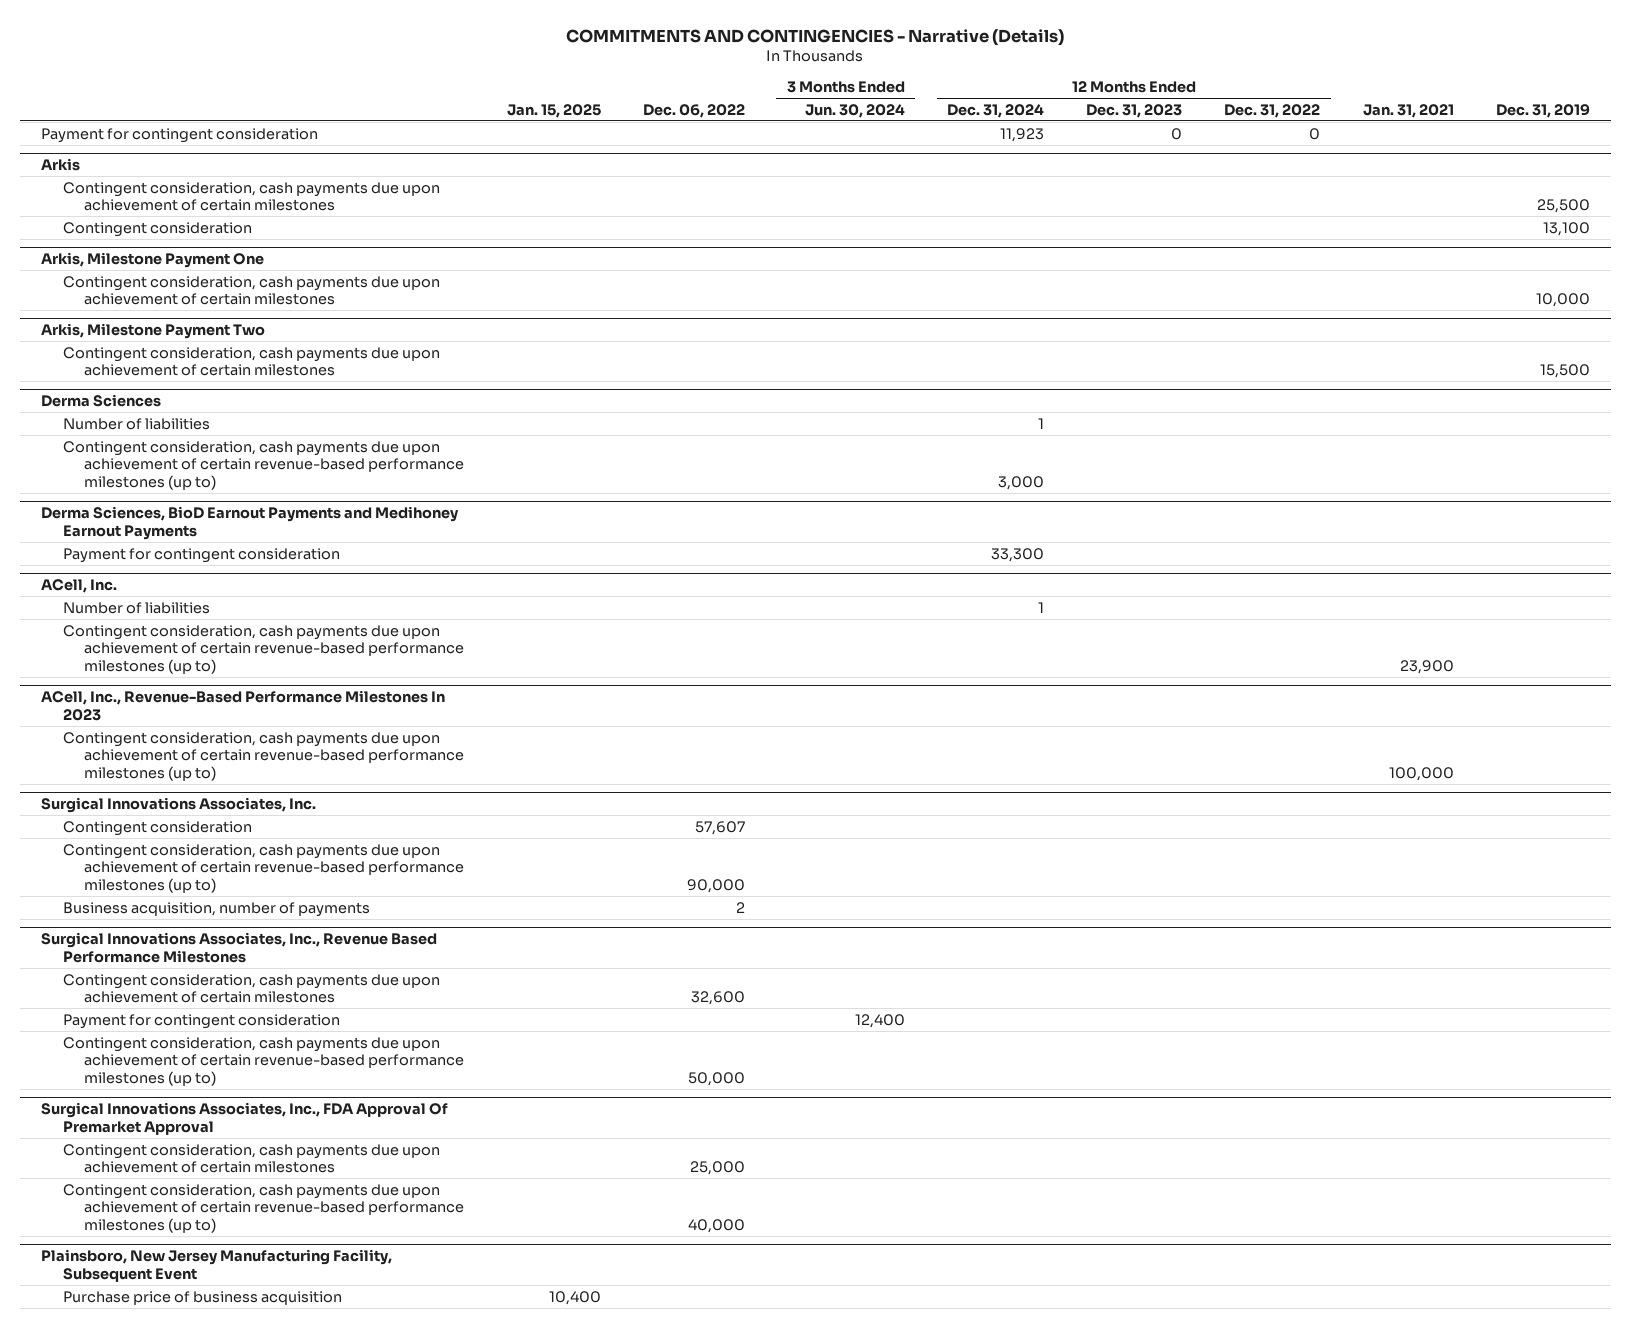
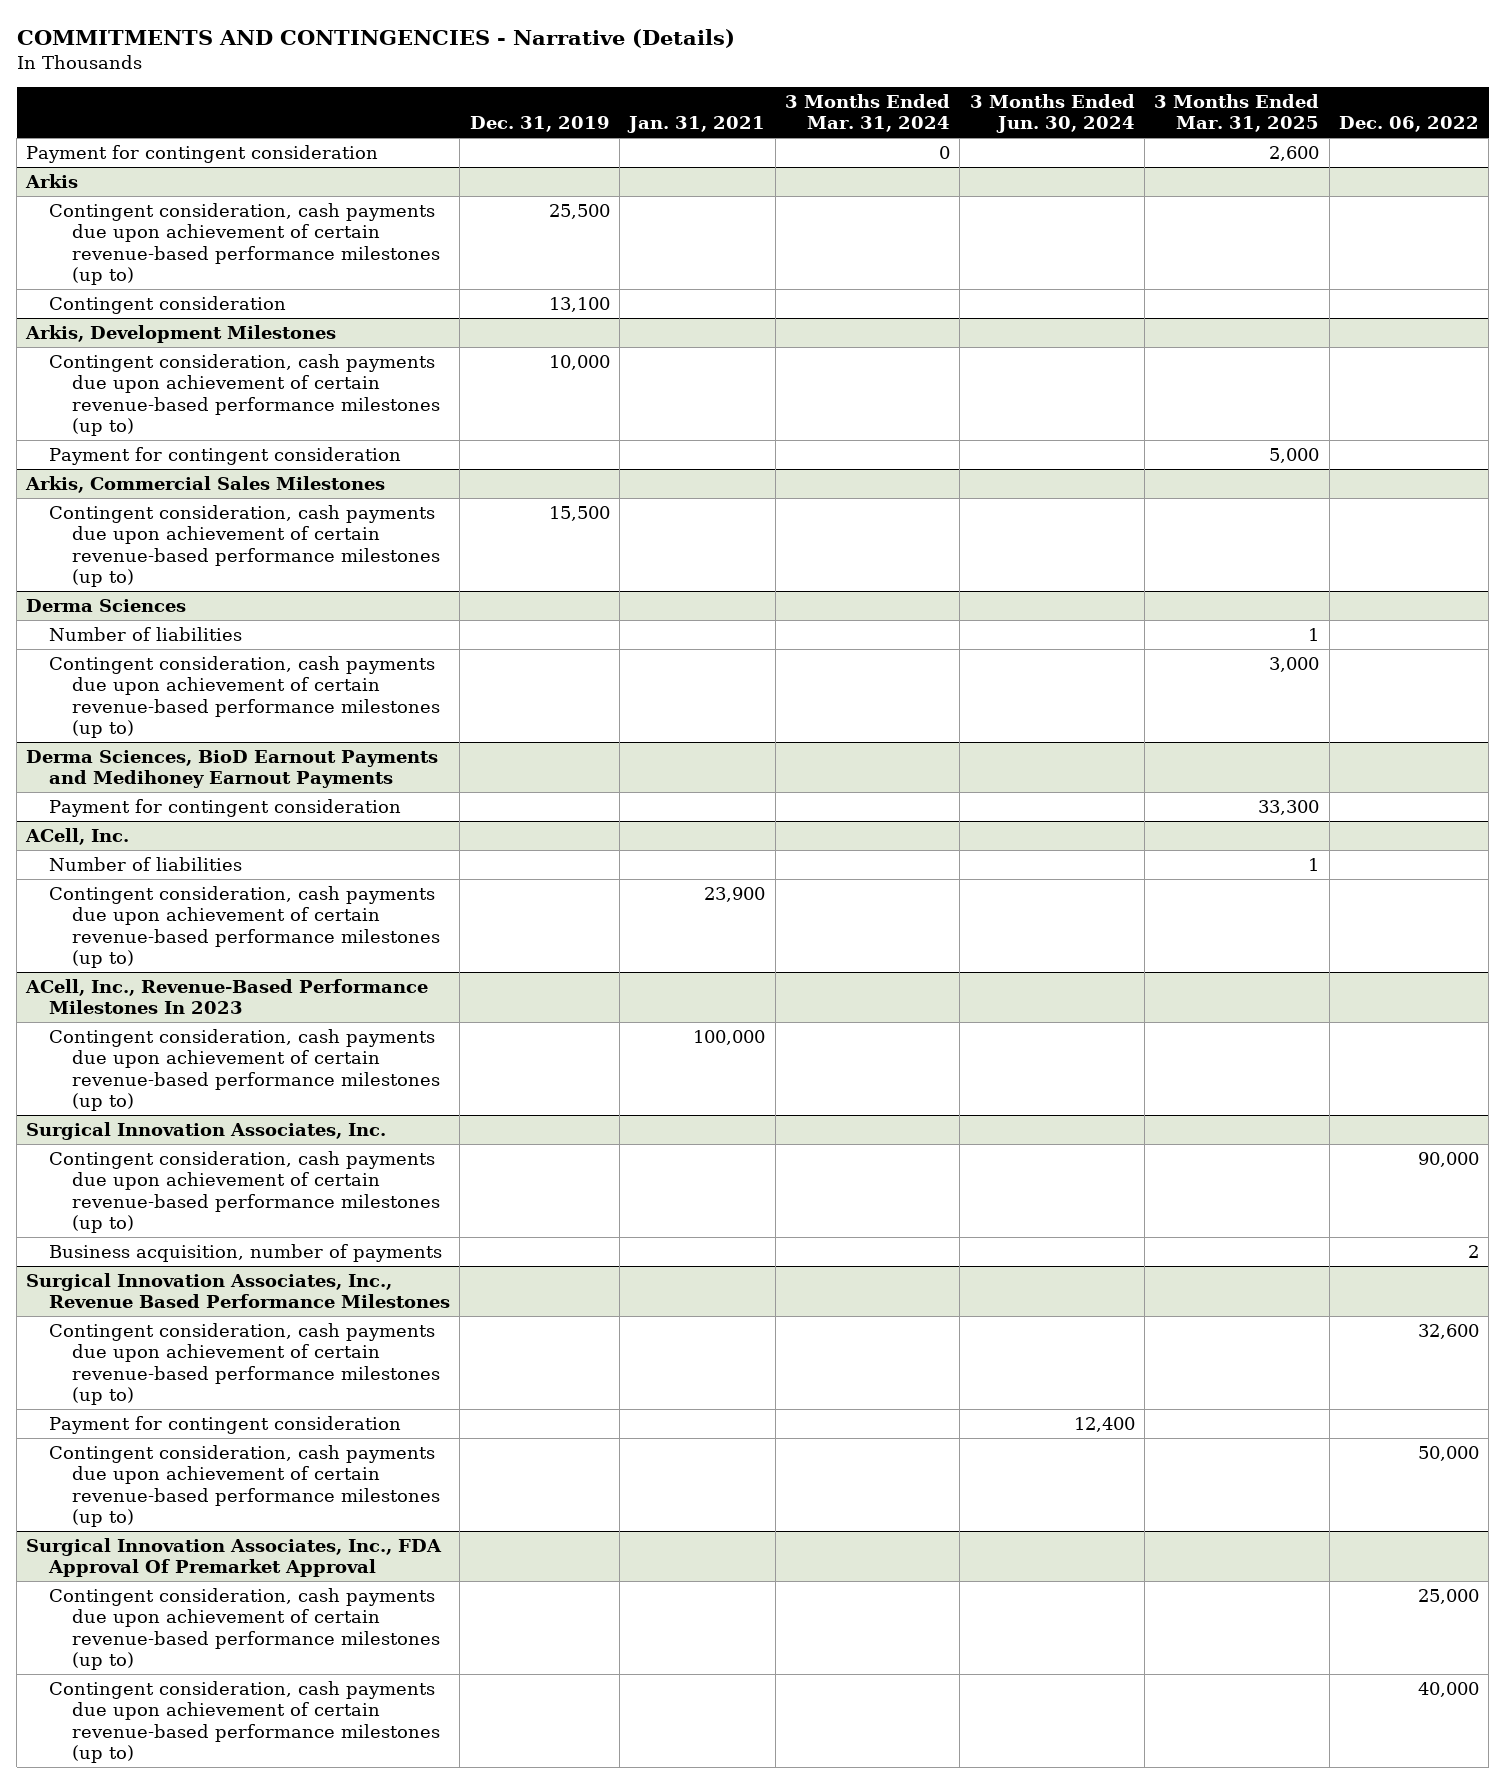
- | Jan. 15, 2025 | Dec. 06, 2022 | 3 Months Ended Jun. 30, 2024 | 12 Months Ended Dec. 31, 2024 | 12 Months Ended Dec. 31, 2023 | 12 Months Ended Dec. 31, 2022 | Jan. 31, 2021 | Dec. 31, 2019
+ | Dec. 31, 2019 | Jan. 31, 2021 | 3 Months Ended Mar. 31, 2024 | 3 Months Ended Jun. 30, 2024 | 3 Months Ended Mar. 31, 2025 | Dec. 06, 2022
@ Arkis
- Contingent consideration, cash payments due upon achievement of certain milestones | | | | | | | | 25,500
+ Contingent consideration, cash payments due upon achievement of certain revenue-based performance milestones (up to) | 25,500 | | | | |
- Arkis, Milestone Payment One
- Contingent consideration, cash payments due upon achievement of certain milestones | | | | | | | | 10,000
- Arkis, Milestone Payment Two
- Contingent consideration, cash payments due upon achievement of certain milestones | | | | | | | | 15,500
+ Arkis, Development Milestones
+ Contingent consideration, cash payments due upon achievement of certain revenue-based performance milestones (up to) | 10,000 | | | | |
+ Payment for contingent consideration | | | | | 5,000 |
+ Arkis, Commercial Sales Milestones
+ Contingent consideration, cash payments due upon achievement of certain revenue-based performance milestones (up to) | 15,500 | | | | |
- Surgical Innovations Associates, Inc.
- Contingent consideration | | 57,607 | | | | | |
+ Surgical Innovation Associates, Inc.
- Surgical Innovations Associates, Inc., Revenue Based Performance Milestones
- Contingent consideration, cash payments due upon achievement of certain milestones | | 32,600 | | | | | |
+ Surgical Innovation Associates, Inc., Revenue Based Performance Milestones
+ Contingent consideration, cash payments due upon achievement of certain revenue-based performance milestones (up to) | | | | | | 32,600
- Surgical Innovations Associates, Inc., FDA Approval Of Premarket Approval
- Contingent consideration, cash payments due upon achievement of certain milestones | | 25,000 | | | | | |
+ Surgical Innovation Associates, Inc., FDA Approval Of Premarket Approval
+ Contingent consideration, cash payments due upon achievement of certain revenue-based performance milestones (up to) | | | | | | 25,000
- Plainsboro, New Jersey Manufacturing Facility, Subsequent Event
- Purchase price of business acquisition | 10,400 | | | | | | |

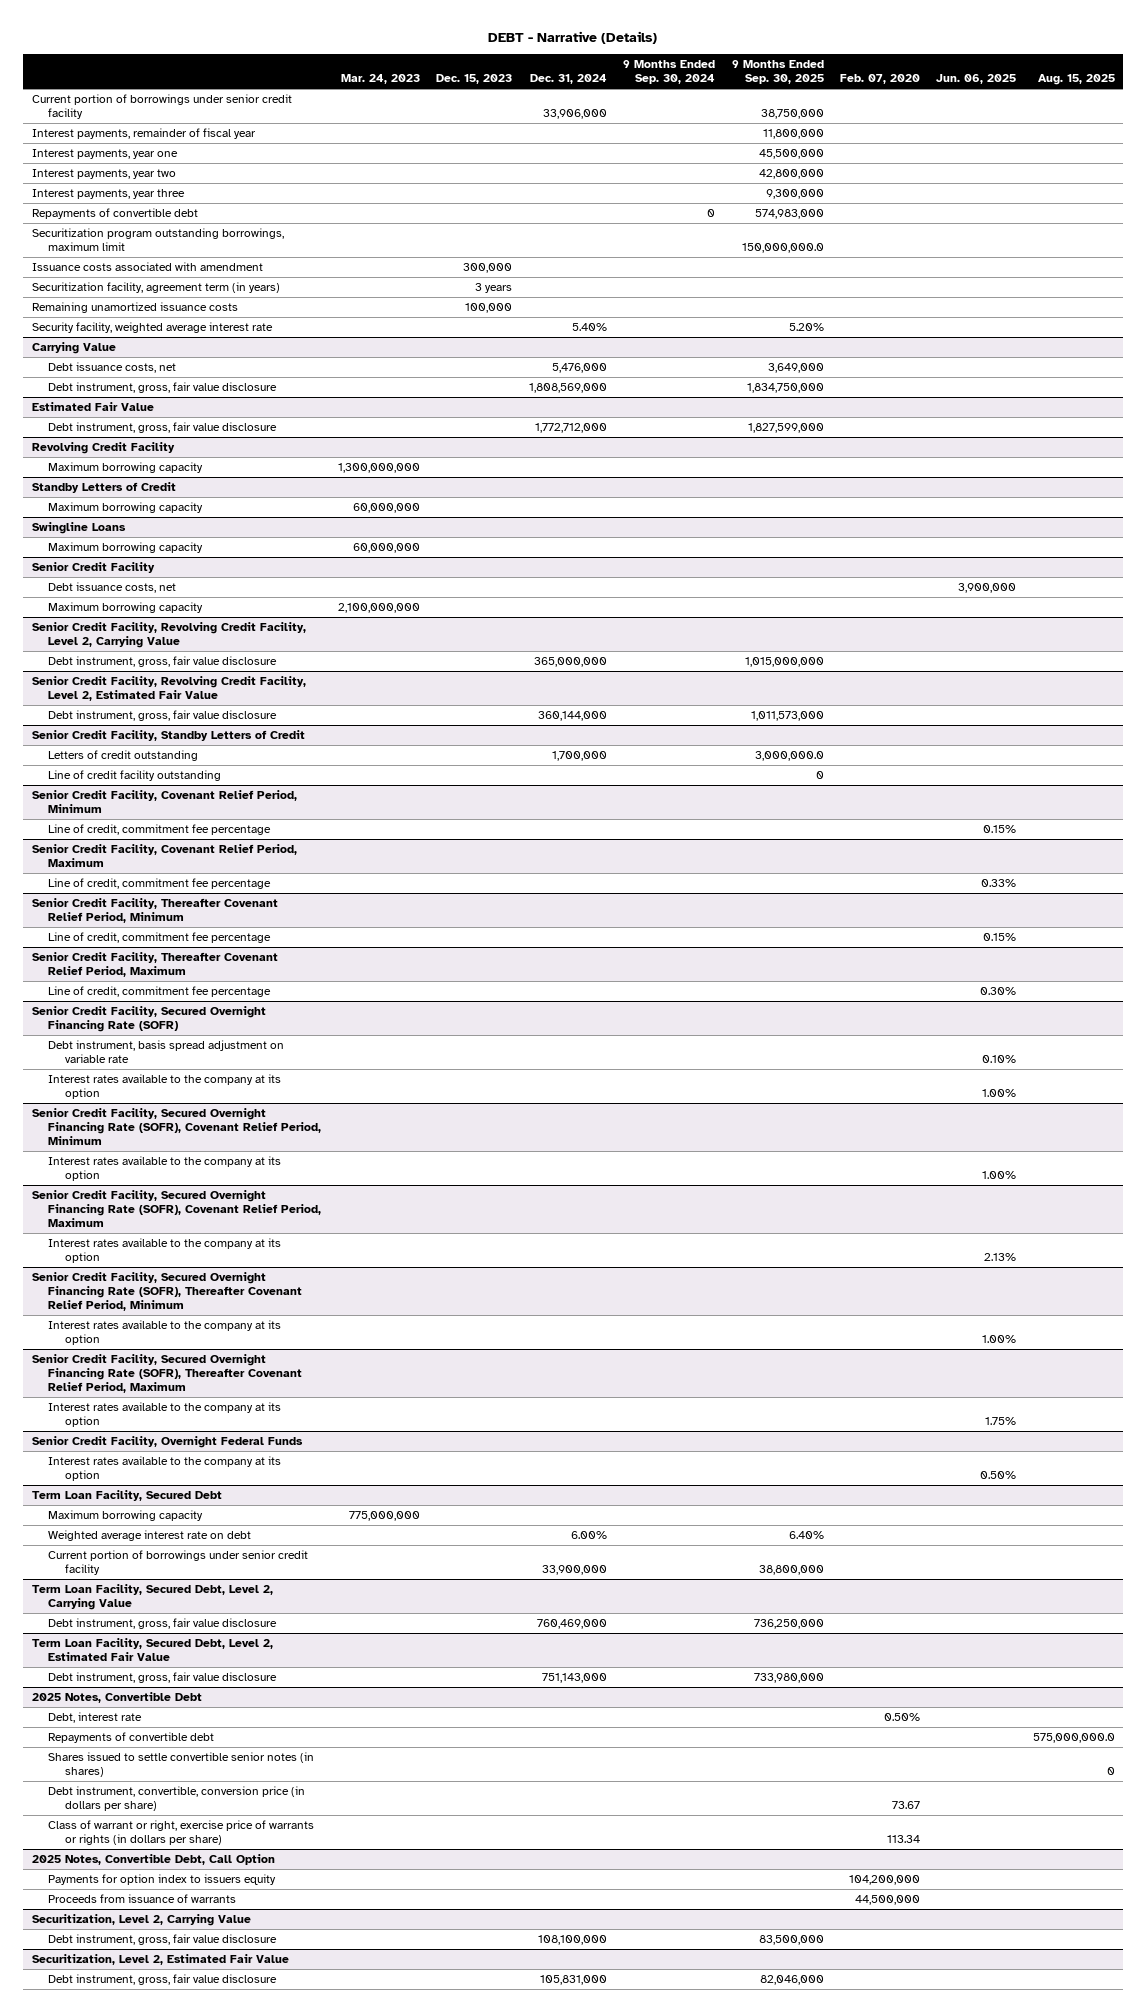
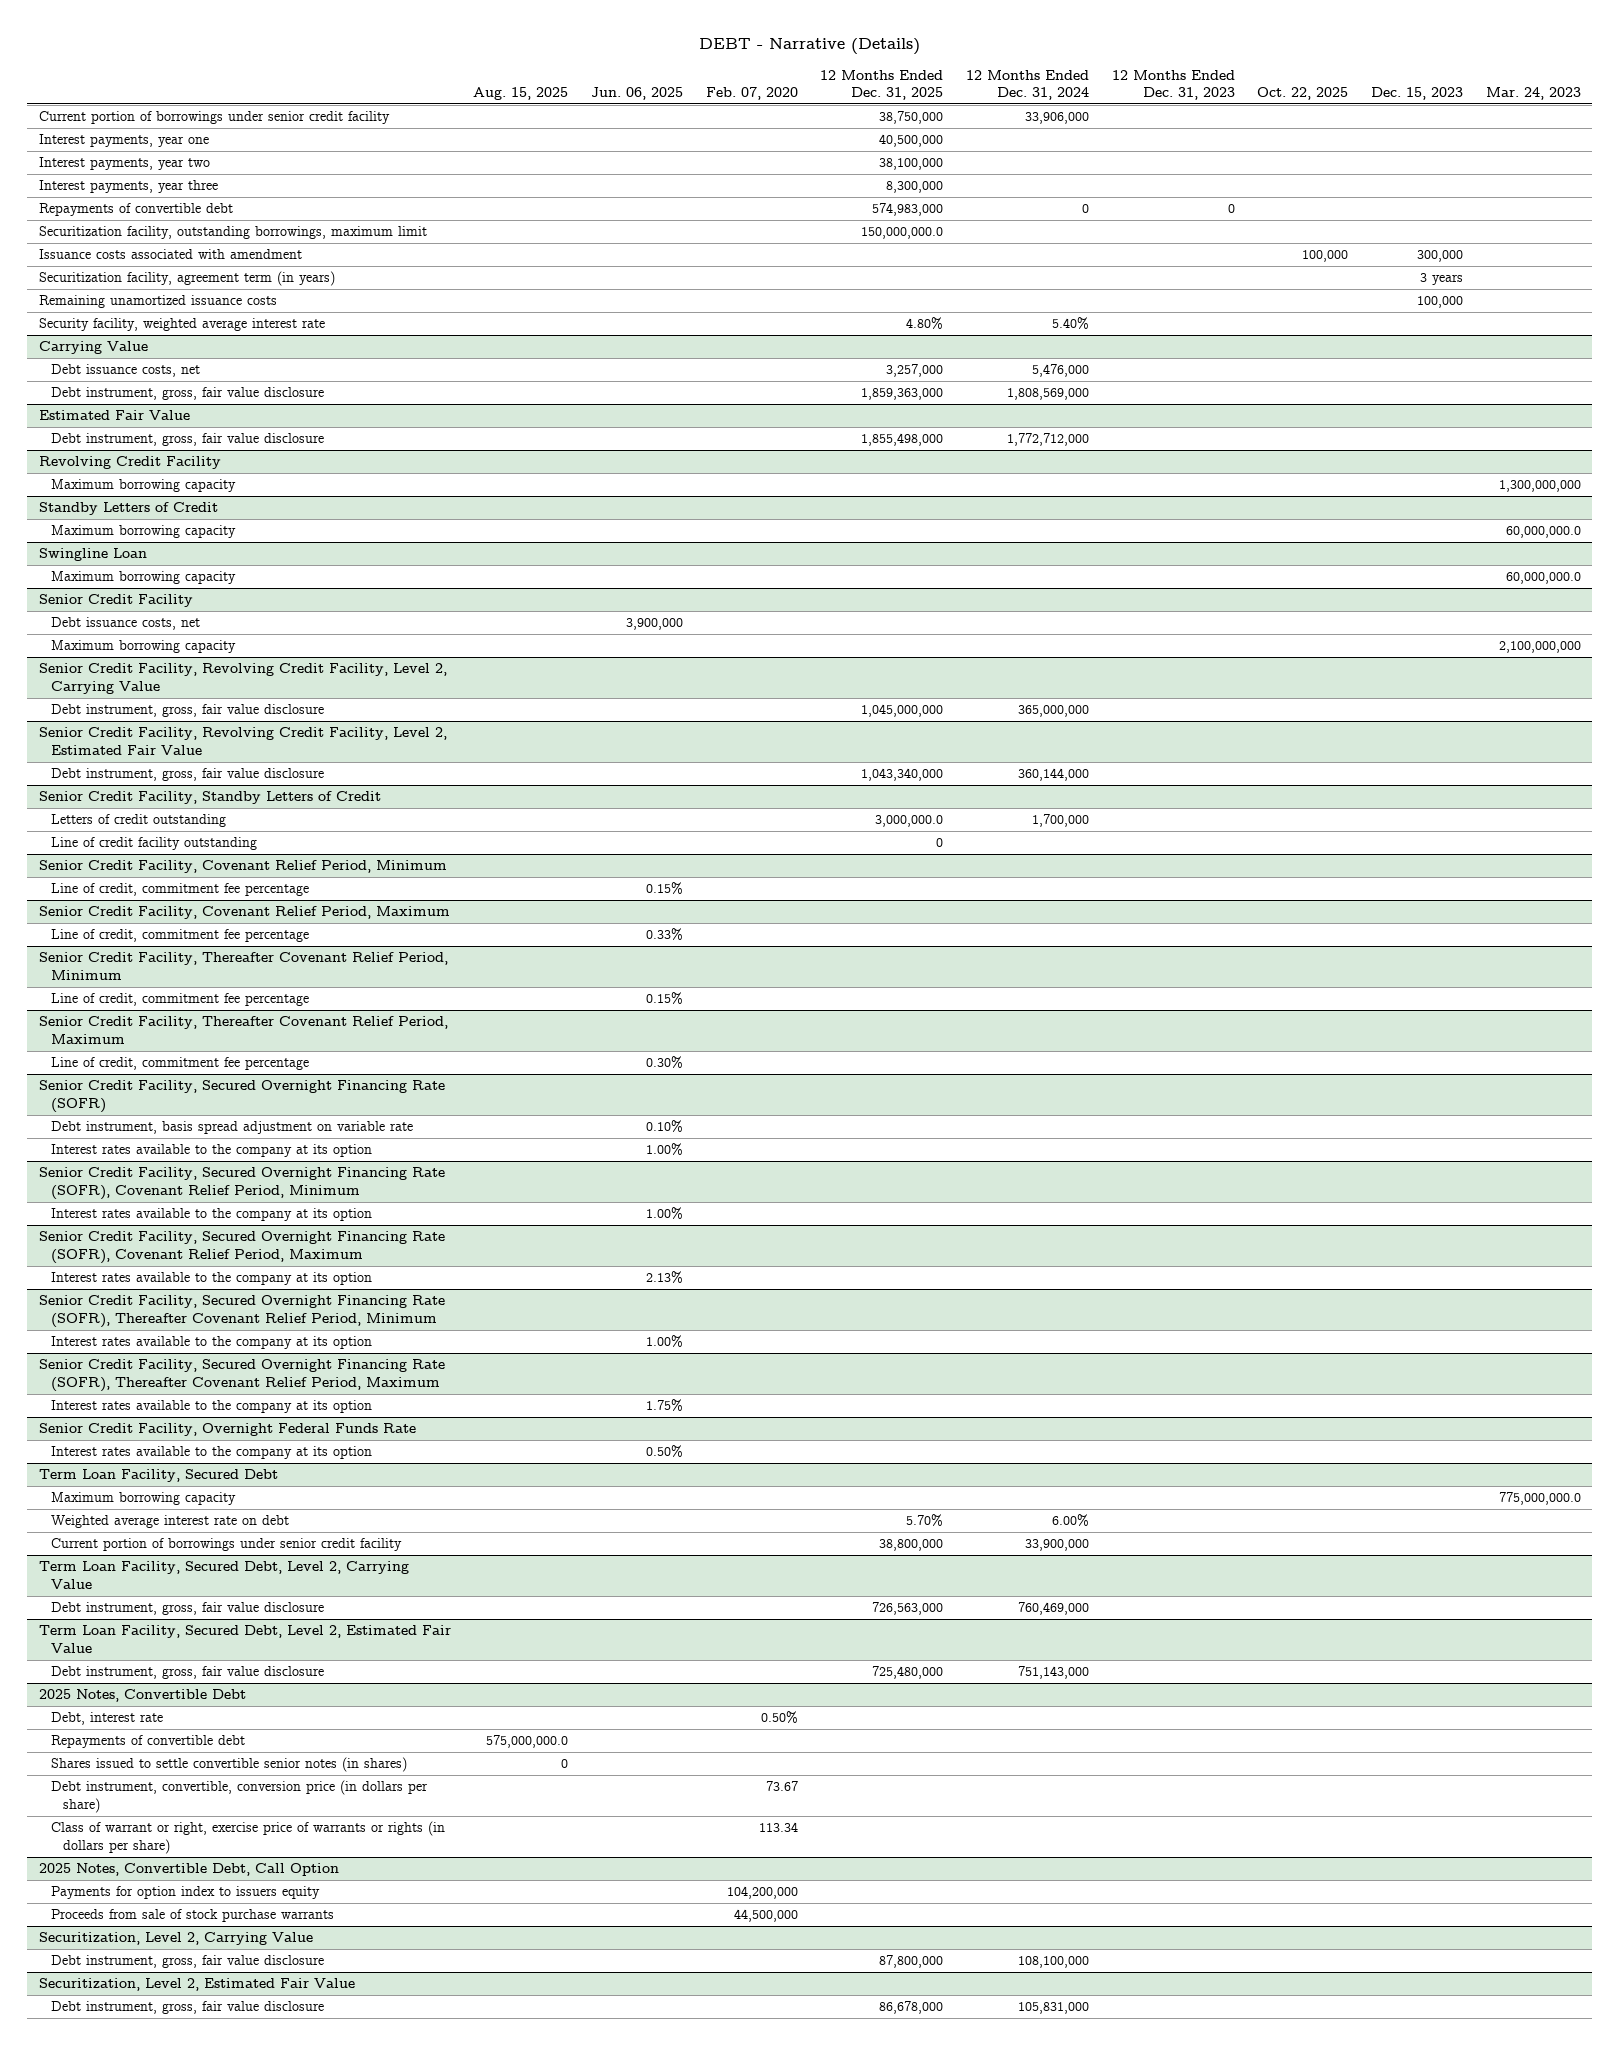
- | Mar. 24, 2023 | Dec. 15, 2023 | Dec. 31, 2024 | 9 Months Ended Sep. 30, 2024 | 9 Months Ended Sep. 30, 2025 | Feb. 07, 2020 | Jun. 06, 2025 | Aug. 15, 2025
+ | Aug. 15, 2025 | Jun. 06, 2025 | Feb. 07, 2020 | 12 Months Ended Dec. 31, 2025 | 12 Months Ended Dec. 31, 2024 | 12 Months Ended Dec. 31, 2023 | Oct. 22, 2025 | Dec. 15, 2023 | Mar. 24, 2023
- Interest payments, remainder of fiscal year | | | | | 11,800,000 | | |
- Securitization program outstanding borrowings, maximum limit | | | | | 150,000,000.0 | | |
+ Securitization facility, outstanding borrowings, maximum limit | | | | 150,000,000.0 | | | | |
@ Standby Letters of Credit
- Maximum borrowing capacity | 60,000,000 | | | | | | |
- Swingline Loans
- Maximum borrowing capacity | 60,000,000 | | | | | | |
@ Standby Letters of Credit
+ Maximum borrowing capacity | | | | | | | | | 60,000,000.0
+ Swingline Loan
+ Maximum borrowing capacity | | | | | | | | | 60,000,000.0
- Senior Credit Facility, Overnight Federal Funds
+ Senior Credit Facility, Overnight Federal Funds Rate
@ Term Loan Facility, Secured Debt
- Maximum borrowing capacity | 775,000,000 | | | | | | |
+ Maximum borrowing capacity | | | | | | | | | 775,000,000.0
@ 2025 Notes, Convertible Debt, Call Option
- Proceeds from issuance of warrants | | | | | | 44,500,000 | |
+ Proceeds from sale of stock purchase warrants | | | 44,500,000 | | | | | |

